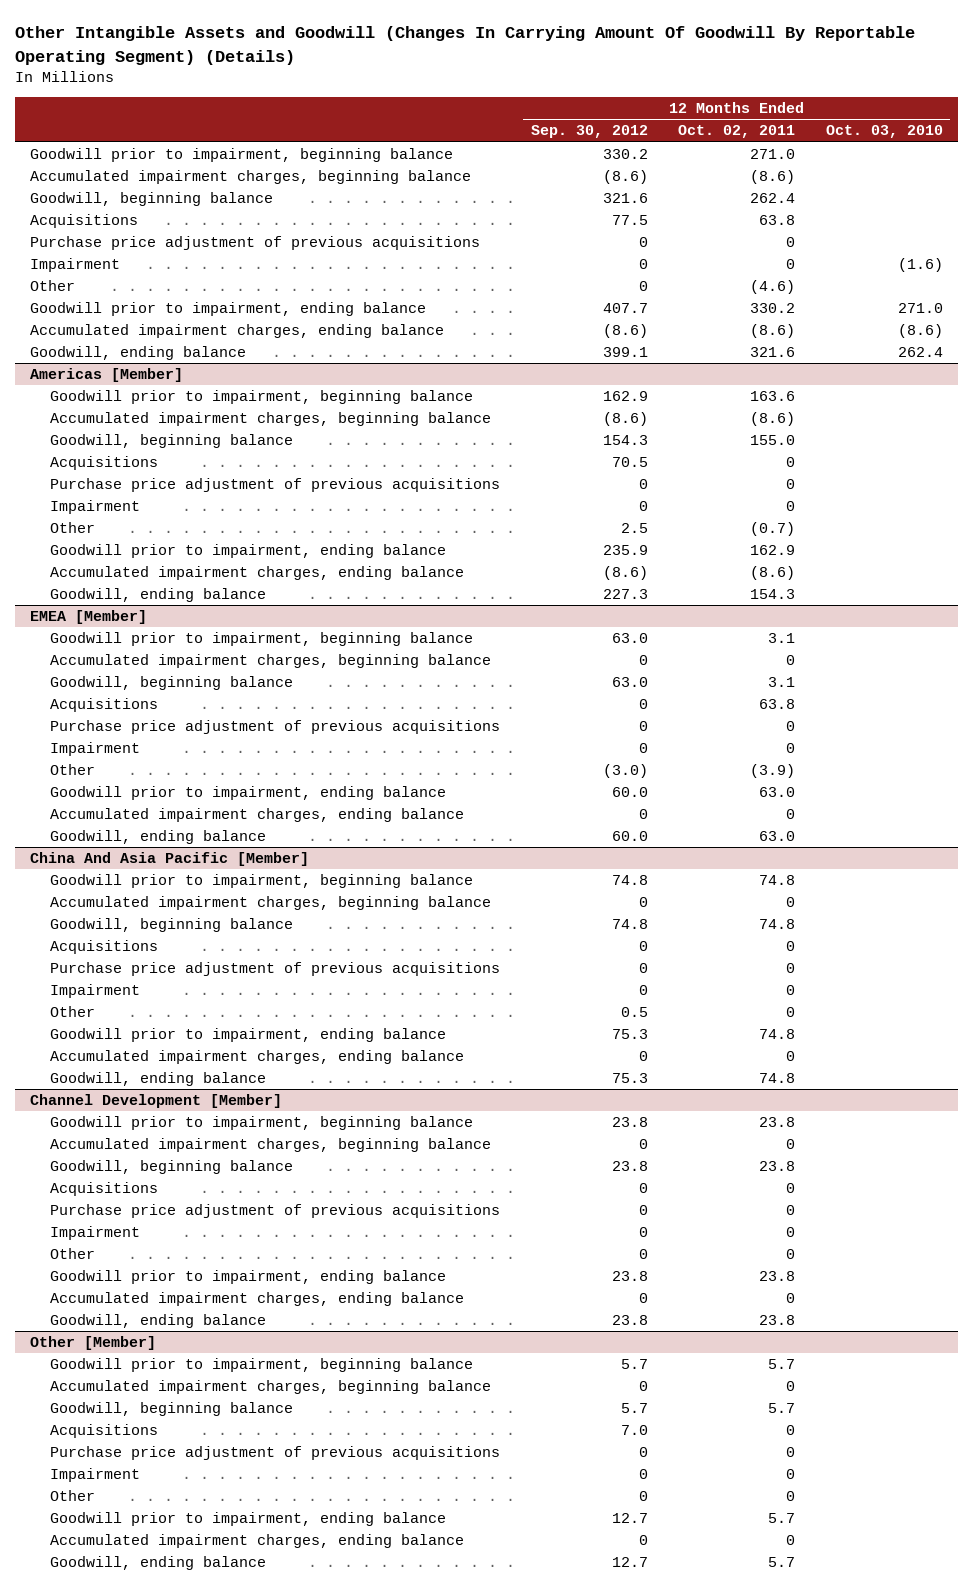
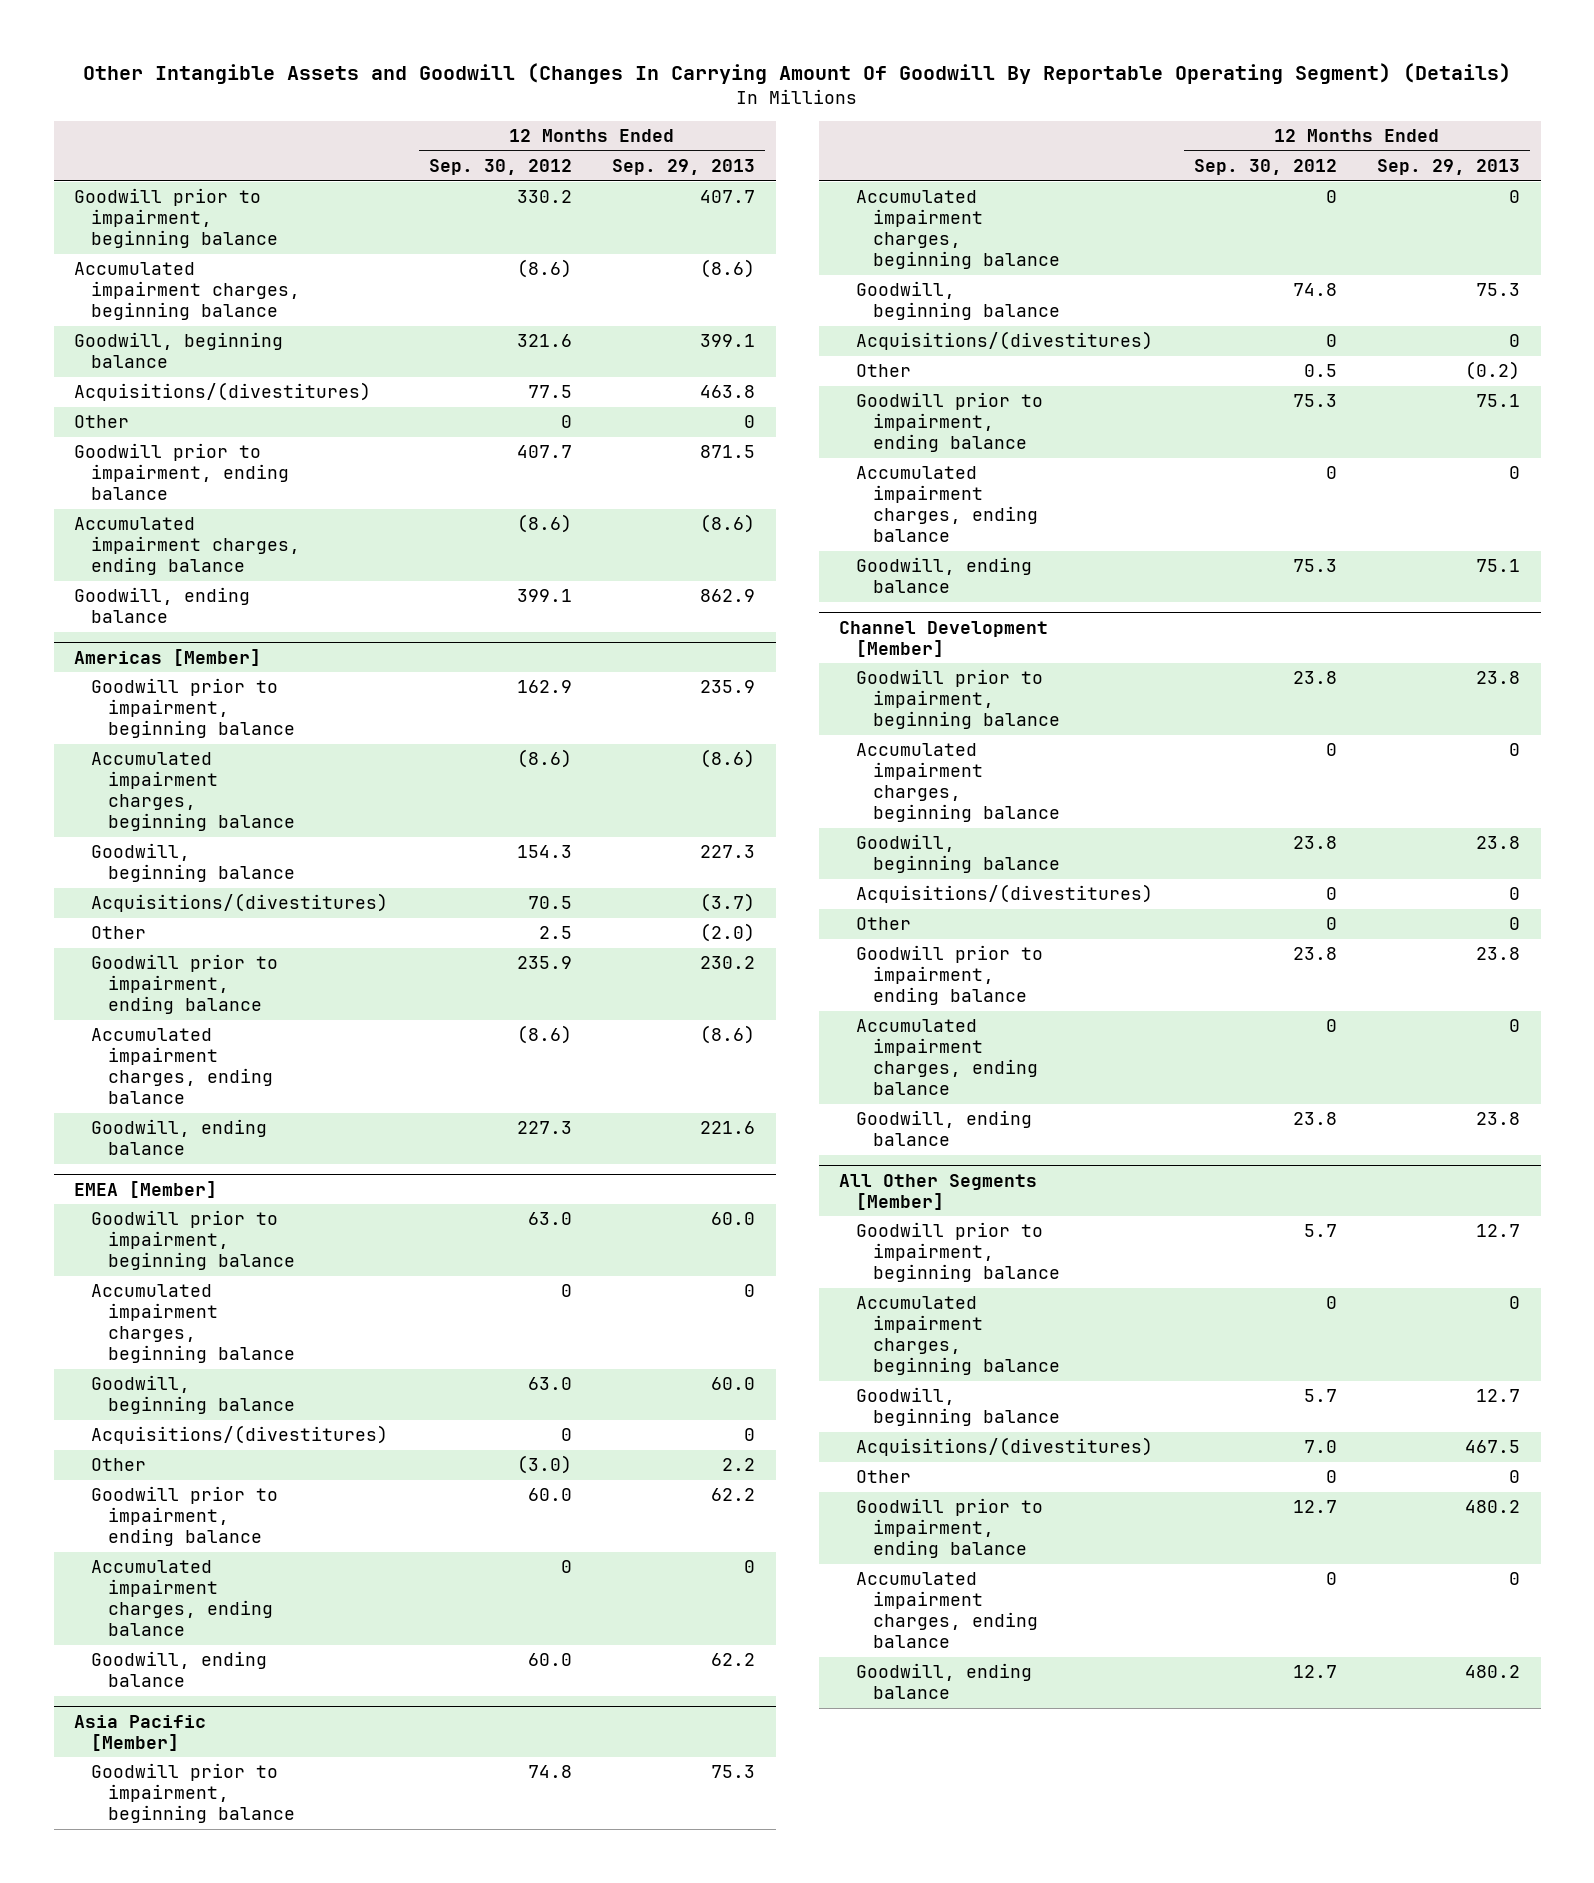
- | 12 Months Ended Sep. 30, 2012 | 12 Months Ended Oct. 02, 2011 | 12 Months Ended Oct. 03, 2010
+ | 12 Months Ended Sep. 30, 2012 | 12 Months Ended Sep. 29, 2013
- Acquisitions | 77.5 | 63.8 |
- Purchase price adjustment of previous acquisitions | 0 | 0 |
- Impairment | 0 | 0 | (1.6)
+ Acquisitions/(divestitures) | 77.5 | 463.8
@ Americas [Member]
- Acquisitions | 70.5 | 0 |
- Purchase price adjustment of previous acquisitions | 0 | 0 |
- Impairment | 0 | 0 |
+ Acquisitions/(divestitures) | 70.5 | (3.7)
@ EMEA [Member]
- Acquisitions | 0 | 63.8 |
- Purchase price adjustment of previous acquisitions | 0 | 0 |
- Impairment | 0 | 0 |
+ Acquisitions/(divestitures) | 0 | 0
- China And Asia Pacific [Member]
+ Asia Pacific [Member]
- Acquisitions | 0 | 0 |
- Purchase price adjustment of previous acquisitions | 0 | 0 |
- Impairment | 0 | 0 |
+ Acquisitions/(divestitures) | 0 | 0
@ Channel Development [Member]
- Acquisitions | 0 | 0 |
- Purchase price adjustment of previous acquisitions | 0 | 0 |
- Impairment | 0 | 0 |
+ Acquisitions/(divestitures) | 0 | 0
- Other [Member]
+ All Other Segments [Member]
- Acquisitions | 7.0 | 0 |
- Purchase price adjustment of previous acquisitions | 0 | 0 |
- Impairment | 0 | 0 |
+ Acquisitions/(divestitures) | 7.0 | 467.5

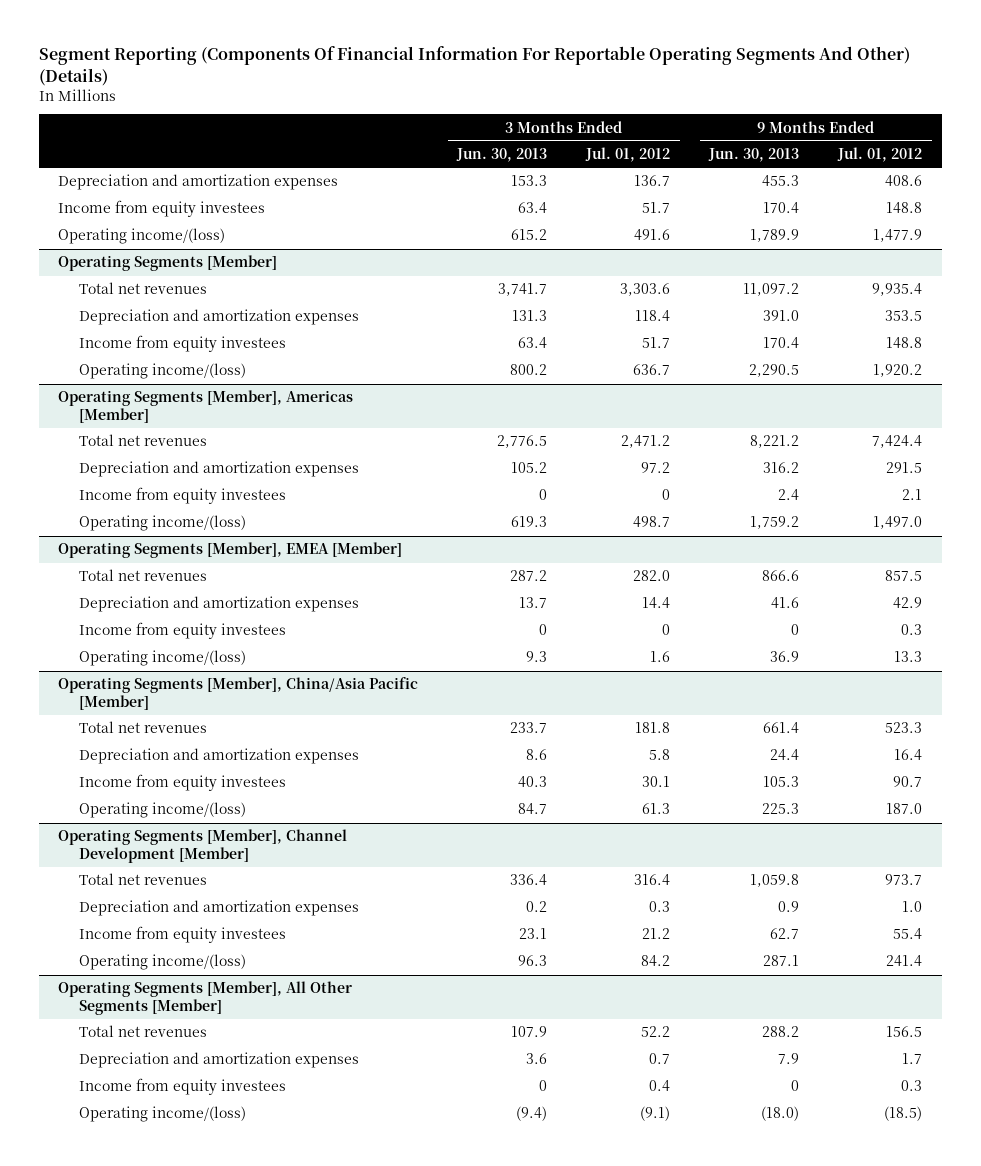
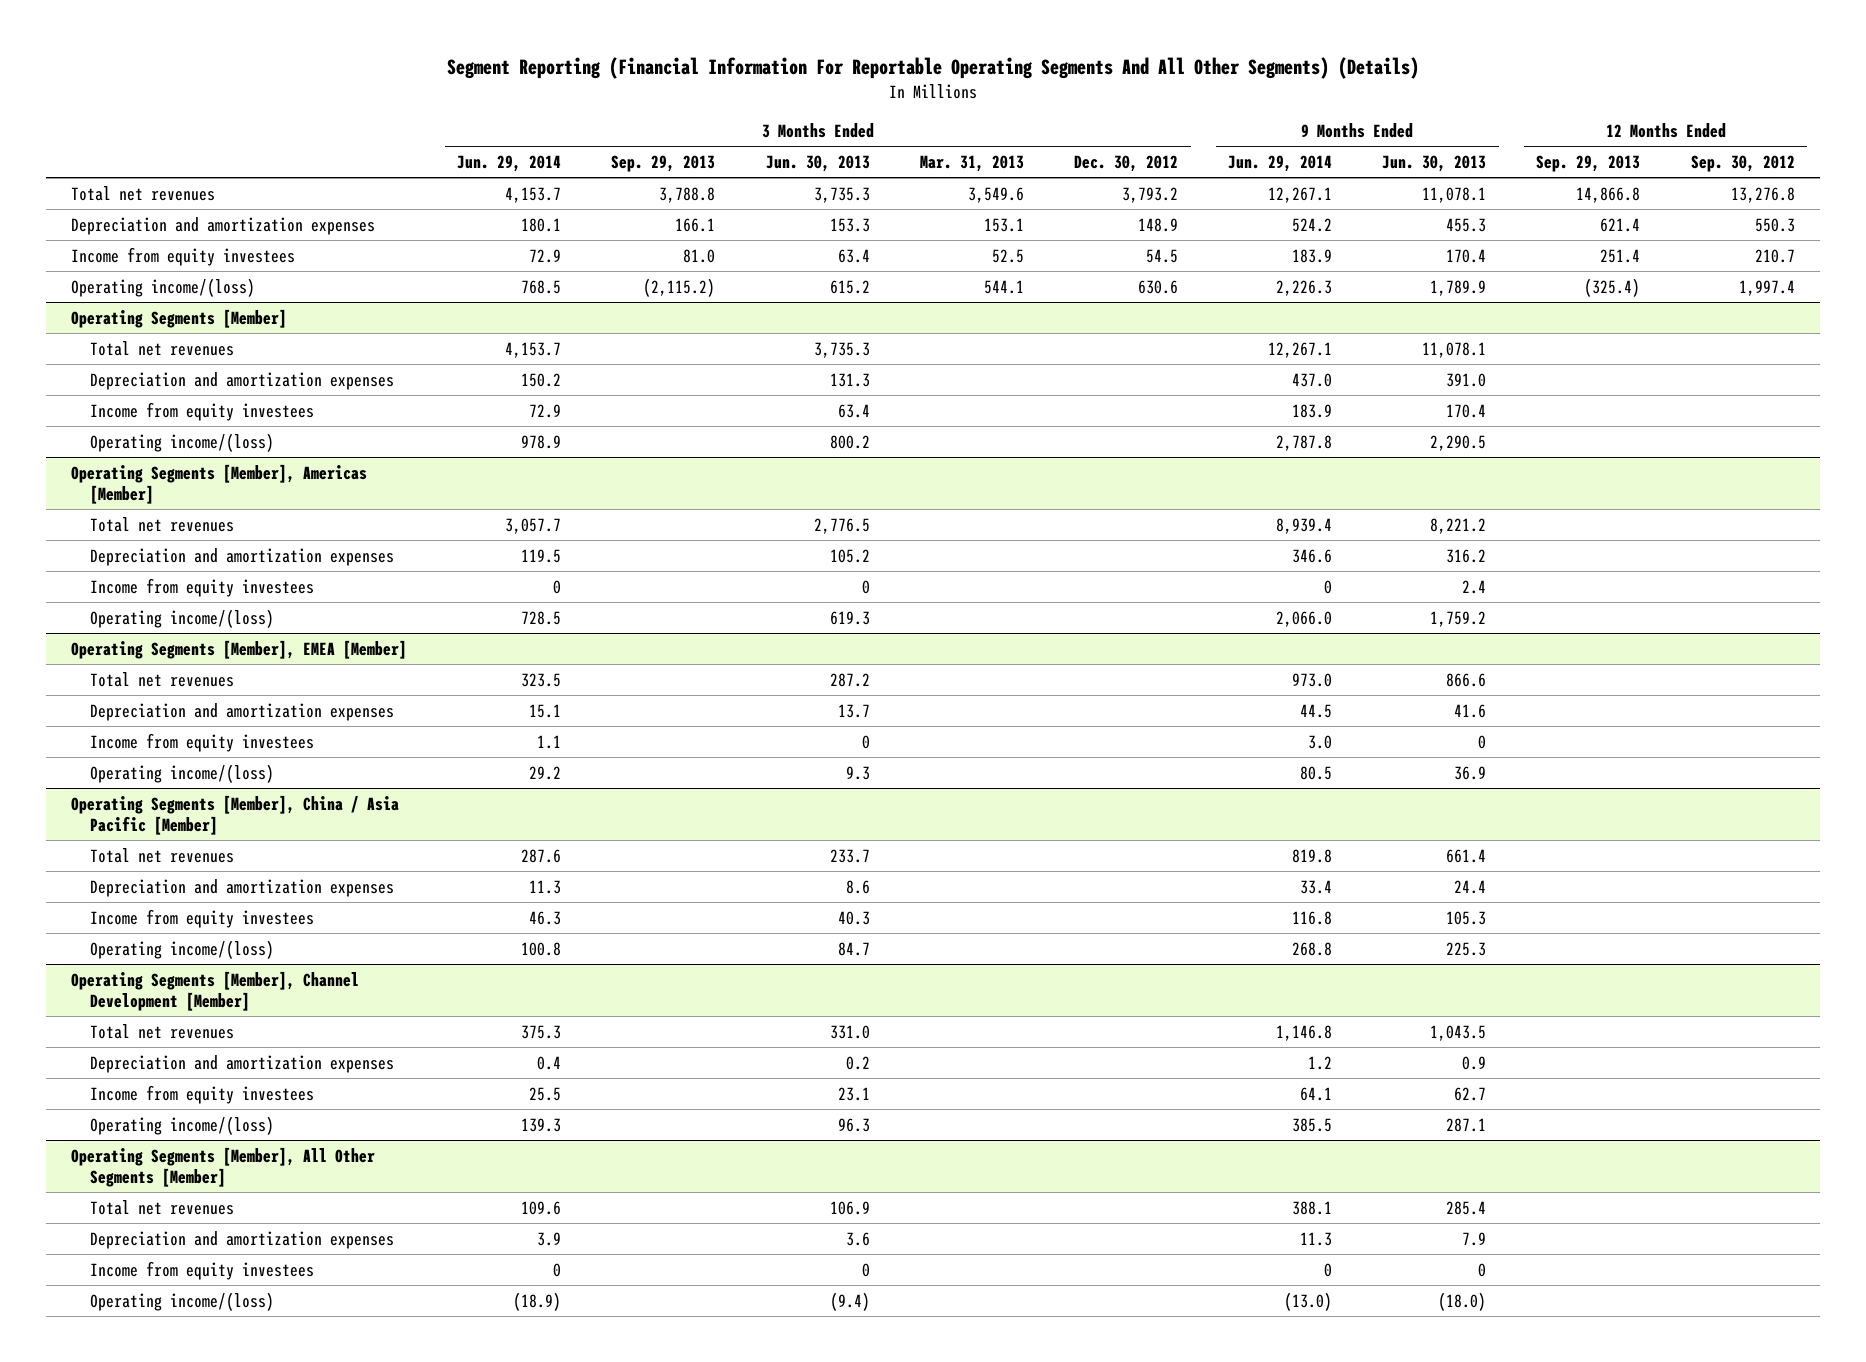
- Segment Reporting (Components Of Financial Information For Reportable Operating Segments And Other) (Details)
+ Segment Reporting (Financial Information For Reportable Operating Segments And All Other Segments) (Details)
- | 3 Months Ended Jun. 30, 2013 | 3 Months Ended Jul. 01, 2012 | 9 Months Ended Jun. 30, 2013 | 9 Months Ended Jul. 01, 2012
+ | 3 Months Ended Jun. 29, 2014 | 3 Months Ended Sep. 29, 2013 | 3 Months Ended Jun. 30, 2013 | 3 Months Ended Mar. 31, 2013 | 3 Months Ended Dec. 30, 2012 | 9 Months Ended Jun. 29, 2014 | 9 Months Ended Jun. 30, 2013 | 12 Months Ended Sep. 29, 2013 | 12 Months Ended Sep. 30, 2012
+ Total net revenues | 4,153.7 | 3,788.8 | 3,735.3 | 3,549.6 | 3,793.2 | 12,267.1 | 11,078.1 | 14,866.8 | 13,276.8
@ Operating Segments [Member]
- Total net revenues | 3,741.7 | 3,303.6 | 11,097.2 | 9,935.4
+ Total net revenues | 4,153.7 | | 3,735.3 | | | 12,267.1 | 11,078.1 | |
- Operating Segments [Member], China/Asia Pacific [Member]
+ Operating Segments [Member], China / Asia Pacific [Member]
@ Operating Segments [Member], Channel Development [Member]
- Total net revenues | 336.4 | 316.4 | 1,059.8 | 973.7
+ Total net revenues | 375.3 | | 331.0 | | | 1,146.8 | 1,043.5 | |
@ Operating Segments [Member], All Other Segments [Member]
- Total net revenues | 107.9 | 52.2 | 288.2 | 156.5
+ Total net revenues | 109.6 | | 106.9 | | | 388.1 | 285.4 | |

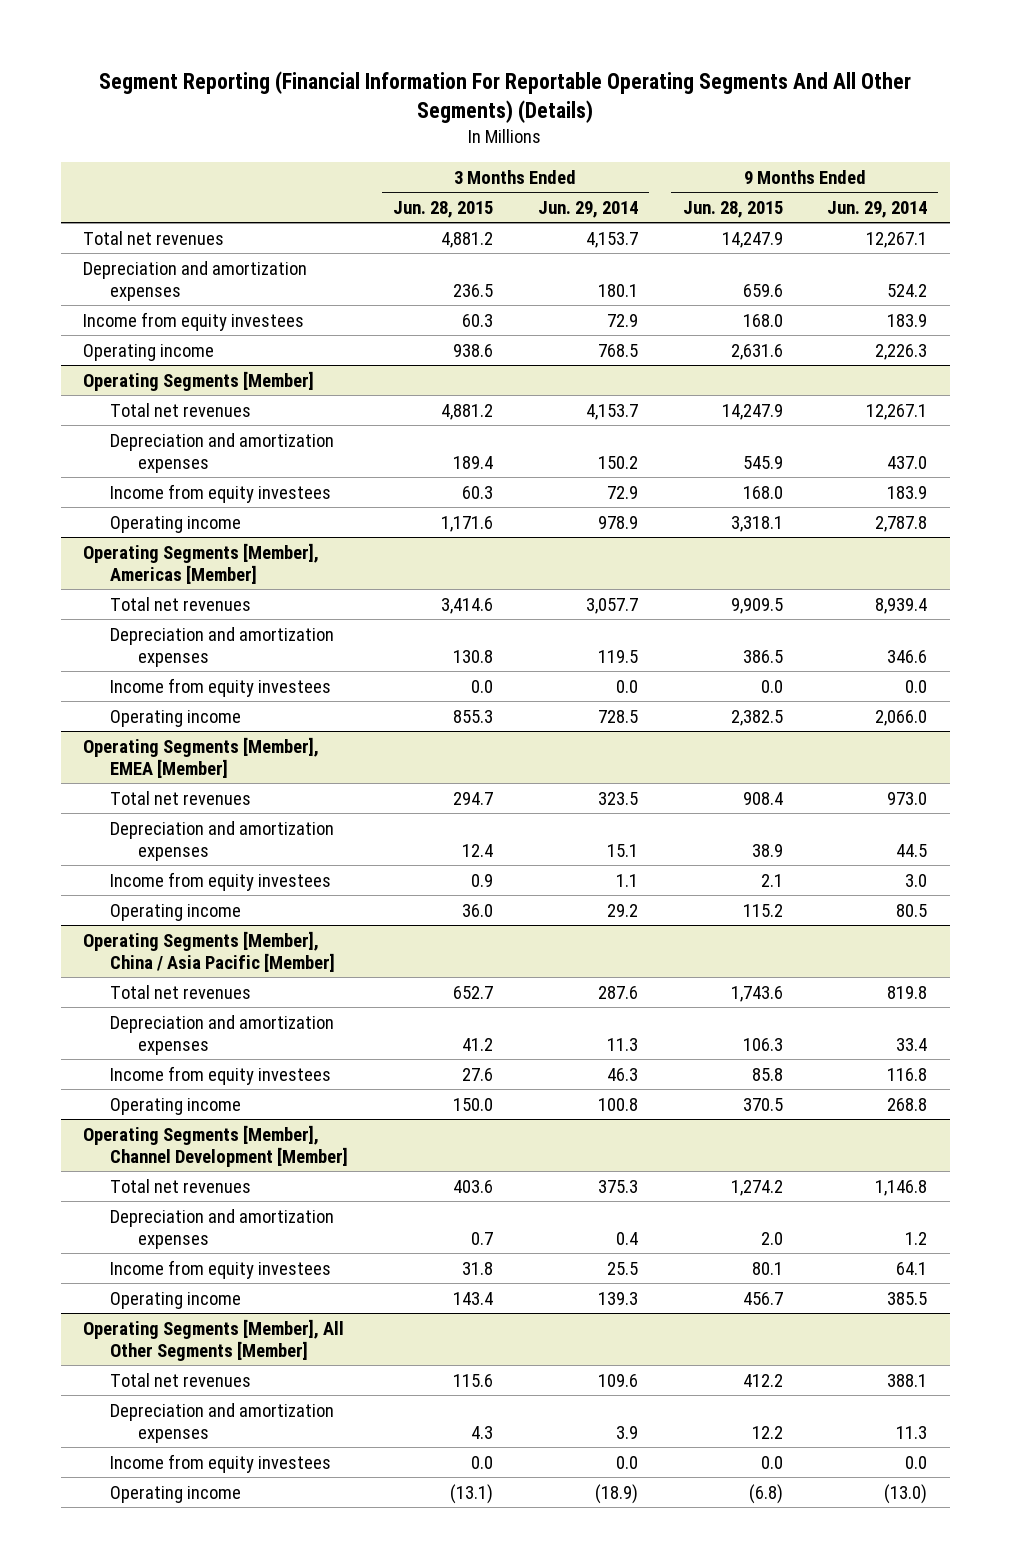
- | 3 Months Ended Jun. 29, 2014 | 3 Months Ended Sep. 29, 2013 | 3 Months Ended Jun. 30, 2013 | 3 Months Ended Mar. 31, 2013 | 3 Months Ended Dec. 30, 2012 | 9 Months Ended Jun. 29, 2014 | 9 Months Ended Jun. 30, 2013 | 12 Months Ended Sep. 29, 2013 | 12 Months Ended Sep. 30, 2012
+ | 3 Months Ended Jun. 28, 2015 | 3 Months Ended Jun. 29, 2014 | 9 Months Ended Jun. 28, 2015 | 9 Months Ended Jun. 29, 2014
- Operating income/(loss) | 768.5 | (2,115.2) | 615.2 | 544.1 | 630.6 | 2,226.3 | 1,789.9 | (325.4) | 1,997.4
+ Operating income | 938.6 | 768.5 | 2,631.6 | 2,226.3
@ Operating Segments [Member]
- Operating income/(loss) | 978.9 | | 800.2 | | | 2,787.8 | 2,290.5 | |
+ Operating income | 1,171.6 | 978.9 | 3,318.1 | 2,787.8
@ Operating Segments [Member], Americas [Member]
- Income from equity investees | 0 | | 0 | | | 0 | 2.4 | |
- Operating income/(loss) | 728.5 | | 619.3 | | | 2,066.0 | 1,759.2 | |
+ Income from equity investees | 0.0 | 0.0 | 0.0 | 0.0
+ Operating income | 855.3 | 728.5 | 2,382.5 | 2,066.0
@ Operating Segments [Member], EMEA [Member]
- Operating income/(loss) | 29.2 | | 9.3 | | | 80.5 | 36.9 | |
+ Operating income | 36.0 | 29.2 | 115.2 | 80.5
@ Operating Segments [Member], China / Asia Pacific [Member]
- Operating income/(loss) | 100.8 | | 84.7 | | | 268.8 | 225.3 | |
+ Operating income | 150.0 | 100.8 | 370.5 | 268.8
@ Operating Segments [Member], Channel Development [Member]
- Operating income/(loss) | 139.3 | | 96.3 | | | 385.5 | 287.1 | |
+ Operating income | 143.4 | 139.3 | 456.7 | 385.5
@ Operating Segments [Member], All Other Segments [Member]
- Income from equity investees | 0 | | 0 | | | 0 | 0 | |
- Operating income/(loss) | (18.9) | | (9.4) | | | (13.0) | (18.0) | |
+ Income from equity investees | 0.0 | 0.0 | 0.0 | 0.0
+ Operating income | (13.1) | (18.9) | (6.8) | (13.0)

